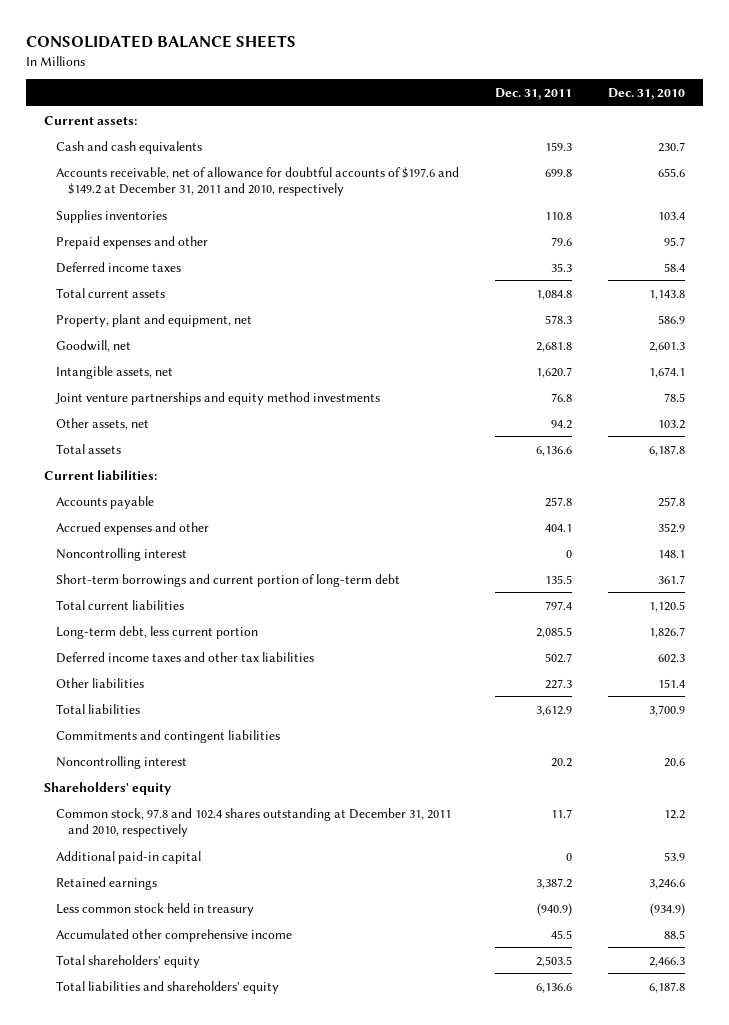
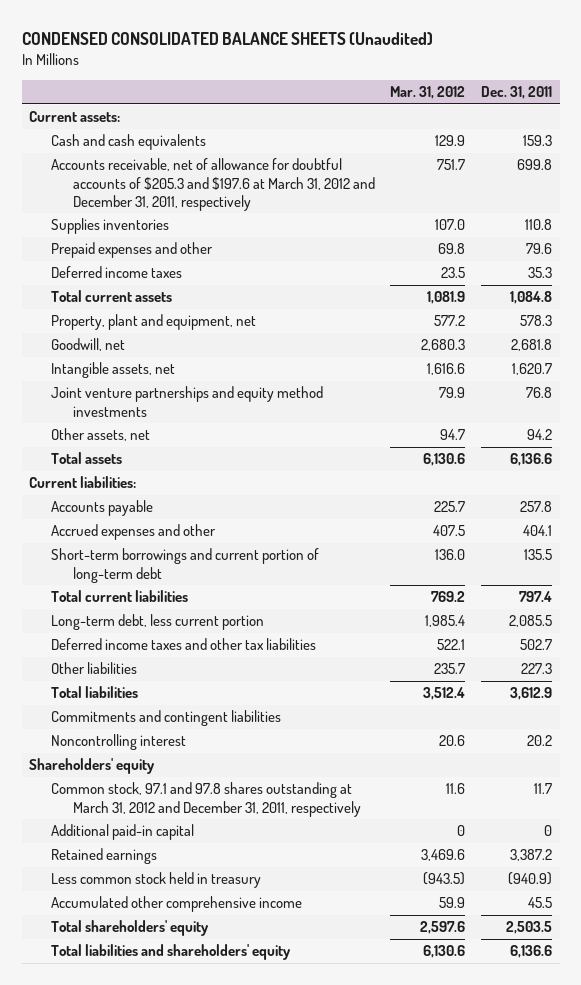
- CONSOLIDATED BALANCE SHEETS
+ CONDENSED CONSOLIDATED BALANCE SHEETS (Unaudited)
- | Dec. 31, 2011 | Dec. 31, 2010
+ | Mar. 31, 2012 | Dec. 31, 2011
- Accounts receivable, net of allowance for doubtful accounts of $197.6 and $149.2 at December 31, 2011 and 2010, respectively | 699.8 | 655.6
+ Accounts receivable, net of allowance for doubtful accounts of $205.3 and $197.6 at March 31, 2012 and December 31, 2011, respectively | 751.7 | 699.8
- Noncontrolling interest | 0 | 148.1
- Common stock, 97.8 and 102.4 shares outstanding at December 31, 2011 and 2010, respectively | 11.7 | 12.2
+ Common stock, 97.1 and 97.8 shares outstanding at March 31, 2012 and December 31, 2011, respectively | 11.6 | 11.7

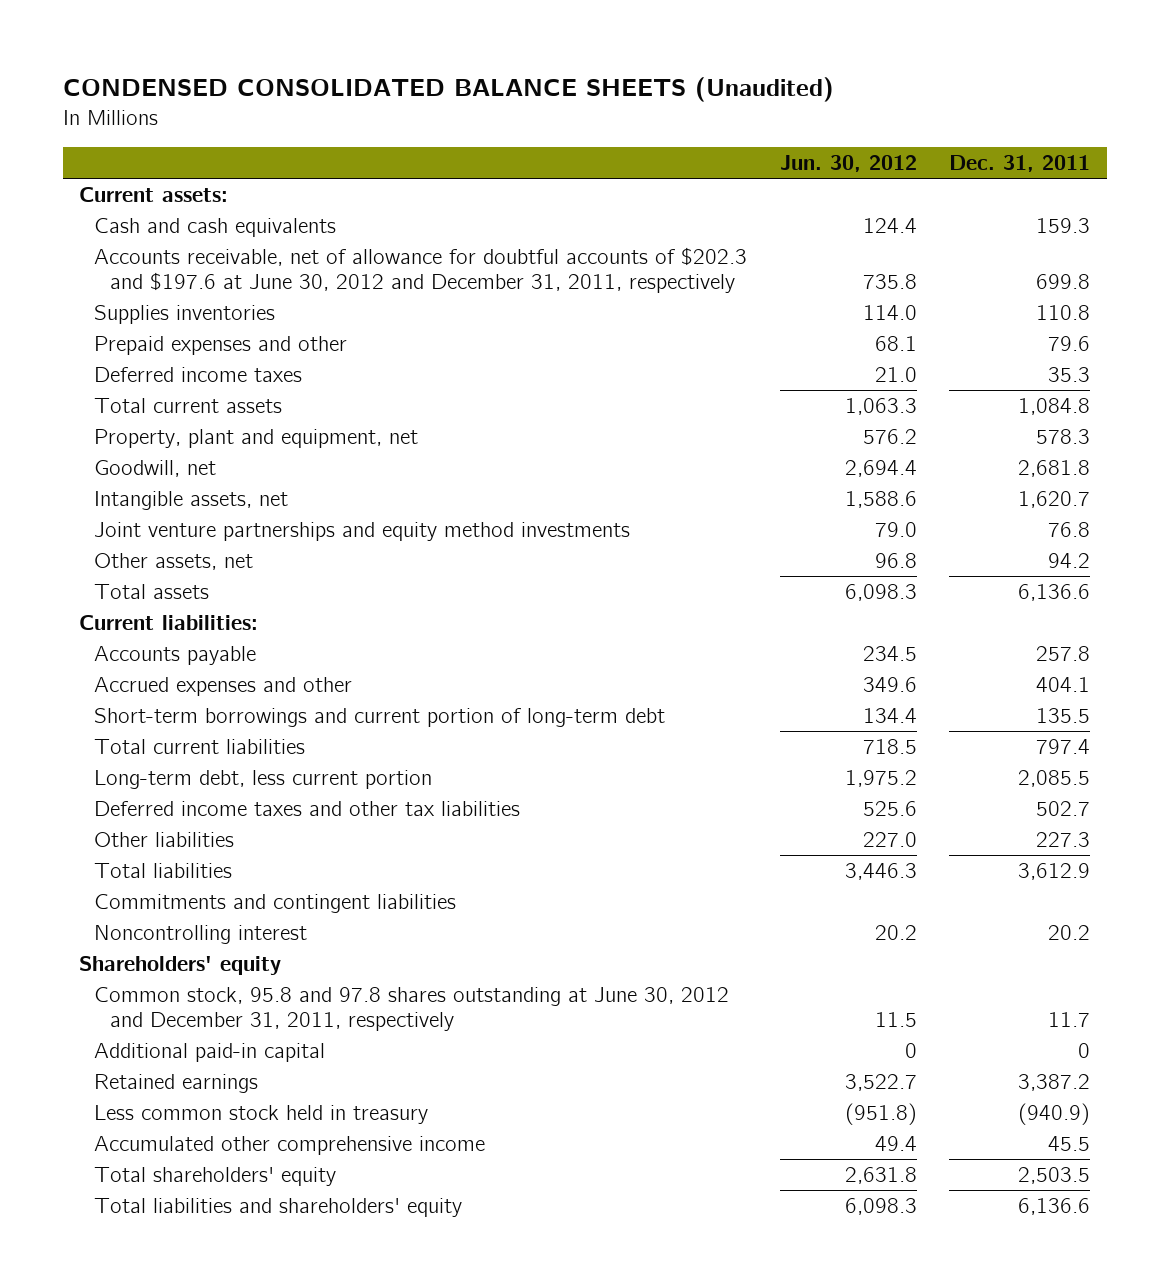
- | Mar. 31, 2012 | Dec. 31, 2011
+ | Jun. 30, 2012 | Dec. 31, 2011
- Accounts receivable, net of allowance for doubtful accounts of $205.3 and $197.6 at March 31, 2012 and December 31, 2011, respectively | 751.7 | 699.8
+ Accounts receivable, net of allowance for doubtful accounts of $202.3 and $197.6 at June 30, 2012 and December 31, 2011, respectively | 735.8 | 699.8
- Common stock, 97.1 and 97.8 shares outstanding at March 31, 2012 and December 31, 2011, respectively | 11.6 | 11.7
+ Common stock, 95.8 and 97.8 shares outstanding at June 30, 2012 and December 31, 2011, respectively | 11.5 | 11.7

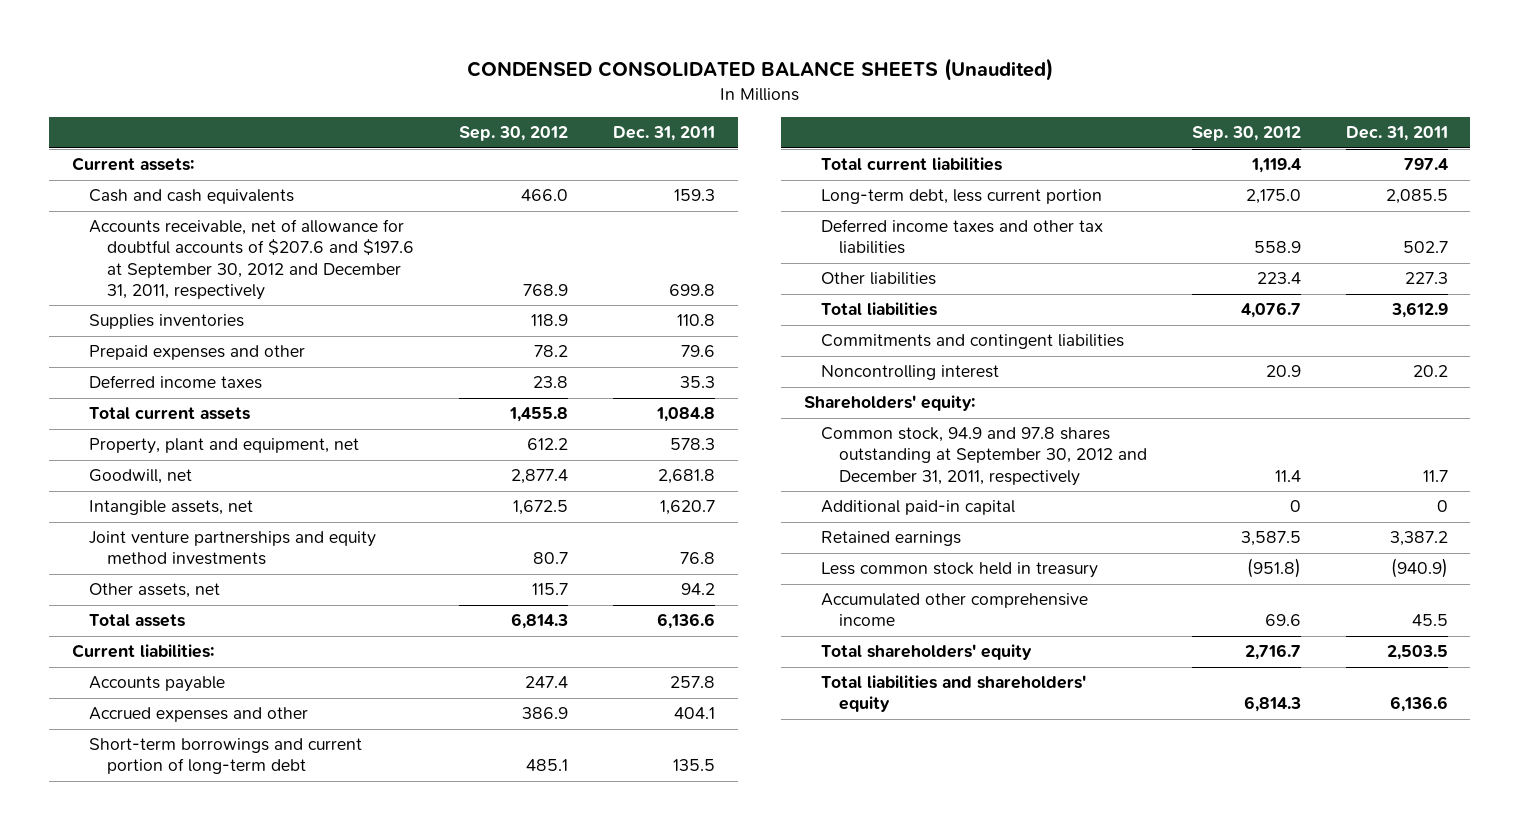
- | Jun. 30, 2012 | Dec. 31, 2011
+ | Sep. 30, 2012 | Dec. 31, 2011
- Accounts receivable, net of allowance for doubtful accounts of $202.3 and $197.6 at June 30, 2012 and December 31, 2011, respectively | 735.8 | 699.8
+ Accounts receivable, net of allowance for doubtful accounts of $207.6 and $197.6 at September 30, 2012 and December 31, 2011, respectively | 768.9 | 699.8
- Shareholders' equity
- Common stock, 95.8 and 97.8 shares outstanding at June 30, 2012 and December 31, 2011, respectively | 11.5 | 11.7
+ Shareholders' equity:
+ Common stock, 94.9 and 97.8 shares outstanding at September 30, 2012 and December 31, 2011, respectively | 11.4 | 11.7

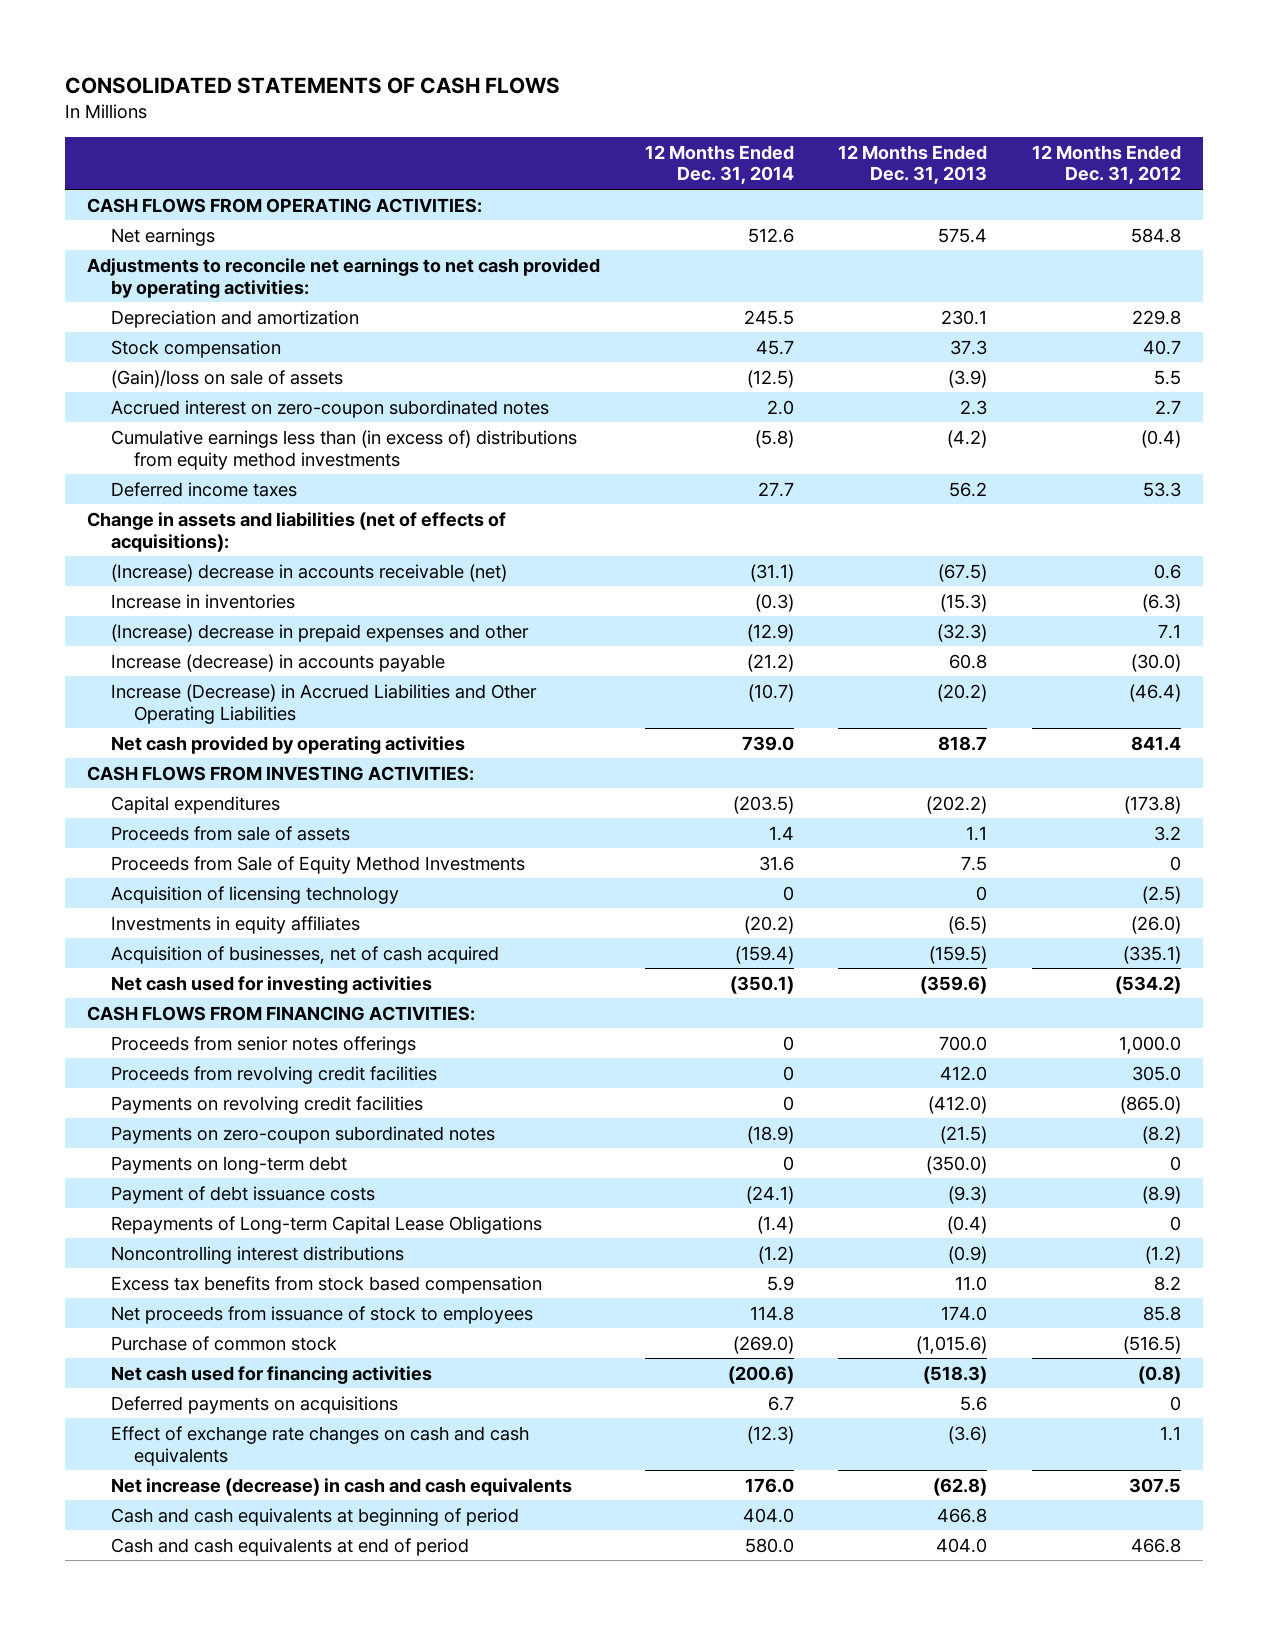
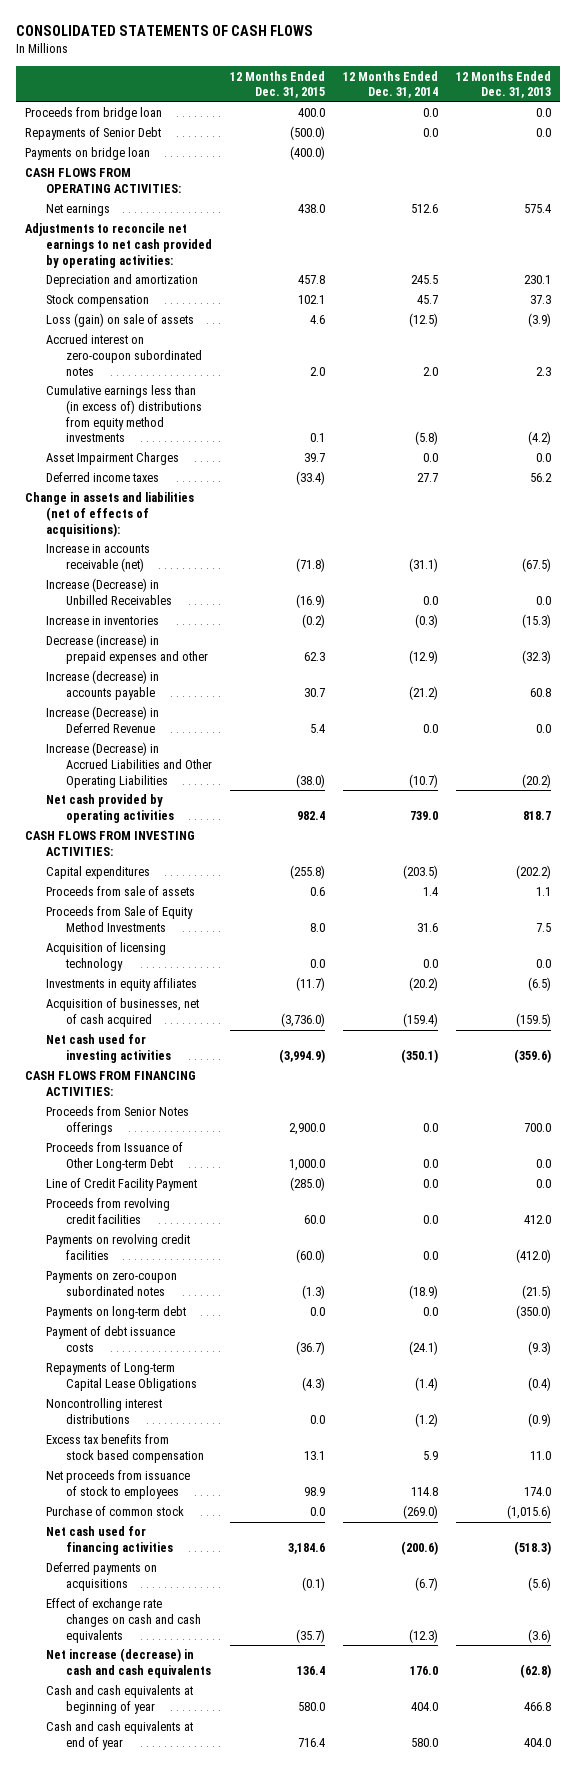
- | 12 Months Ended Dec. 31, 2014 | 12 Months Ended Dec. 31, 2013 | 12 Months Ended Dec. 31, 2012
+ | 12 Months Ended Dec. 31, 2015 | 12 Months Ended Dec. 31, 2014 | 12 Months Ended Dec. 31, 2013
+ Proceeds from bridge loan | 400.0 | 0.0 | 0.0
+ Repayments of Senior Debt | (500.0) | 0.0 | 0.0
+ Payments on bridge loan | (400.0) | |
- (Gain)/loss on sale of assets | (12.5) | (3.9) | 5.5
+ Loss (gain) on sale of assets | 4.6 | (12.5) | (3.9)
+ Asset Impairment Charges | 39.7 | 0.0 | 0.0
- (Increase) decrease in accounts receivable (net) | (31.1) | (67.5) | 0.6
+ Increase in accounts receivable (net) | (71.8) | (31.1) | (67.5)
+ Increase (Decrease) in Unbilled Receivables | (16.9) | 0.0 | 0.0
- (Increase) decrease in prepaid expenses and other | (12.9) | (32.3) | 7.1
+ Decrease (increase) in prepaid expenses and other | 62.3 | (12.9) | (32.3)
+ Increase (Decrease) in Deferred Revenue | 5.4 | 0.0 | 0.0
- Acquisition of licensing technology | 0 | 0 | (2.5)
+ Acquisition of licensing technology | 0.0 | 0.0 | 0.0
- Proceeds from senior notes offerings | 0 | 700.0 | 1,000.0
- Proceeds from revolving credit facilities | 0 | 412.0 | 305.0
- Payments on revolving credit facilities | 0 | (412.0) | (865.0)
+ Proceeds from Senior Notes offerings | 2,900.0 | 0.0 | 700.0
+ Proceeds from Issuance of Other Long-term Debt | 1,000.0 | 0.0 | 0.0
+ Line of Credit Facility Payment | (285.0) | 0.0 | 0.0
+ Proceeds from revolving credit facilities | 60.0 | 0.0 | 412.0
+ Payments on revolving credit facilities | (60.0) | 0.0 | (412.0)
- Payments on long-term debt | 0 | (350.0) | 0
+ Payments on long-term debt | 0.0 | 0.0 | (350.0)
- Deferred payments on acquisitions | 6.7 | 5.6 | 0
+ Deferred payments on acquisitions | (0.1) | (6.7) | (5.6)
- Cash and cash equivalents at beginning of period | 404.0 | 466.8 |
- Cash and cash equivalents at end of period | 580.0 | 404.0 | 466.8
+ Cash and cash equivalents at beginning of year | 580.0 | 404.0 | 466.8
+ Cash and cash equivalents at end of year | 716.4 | 580.0 | 404.0

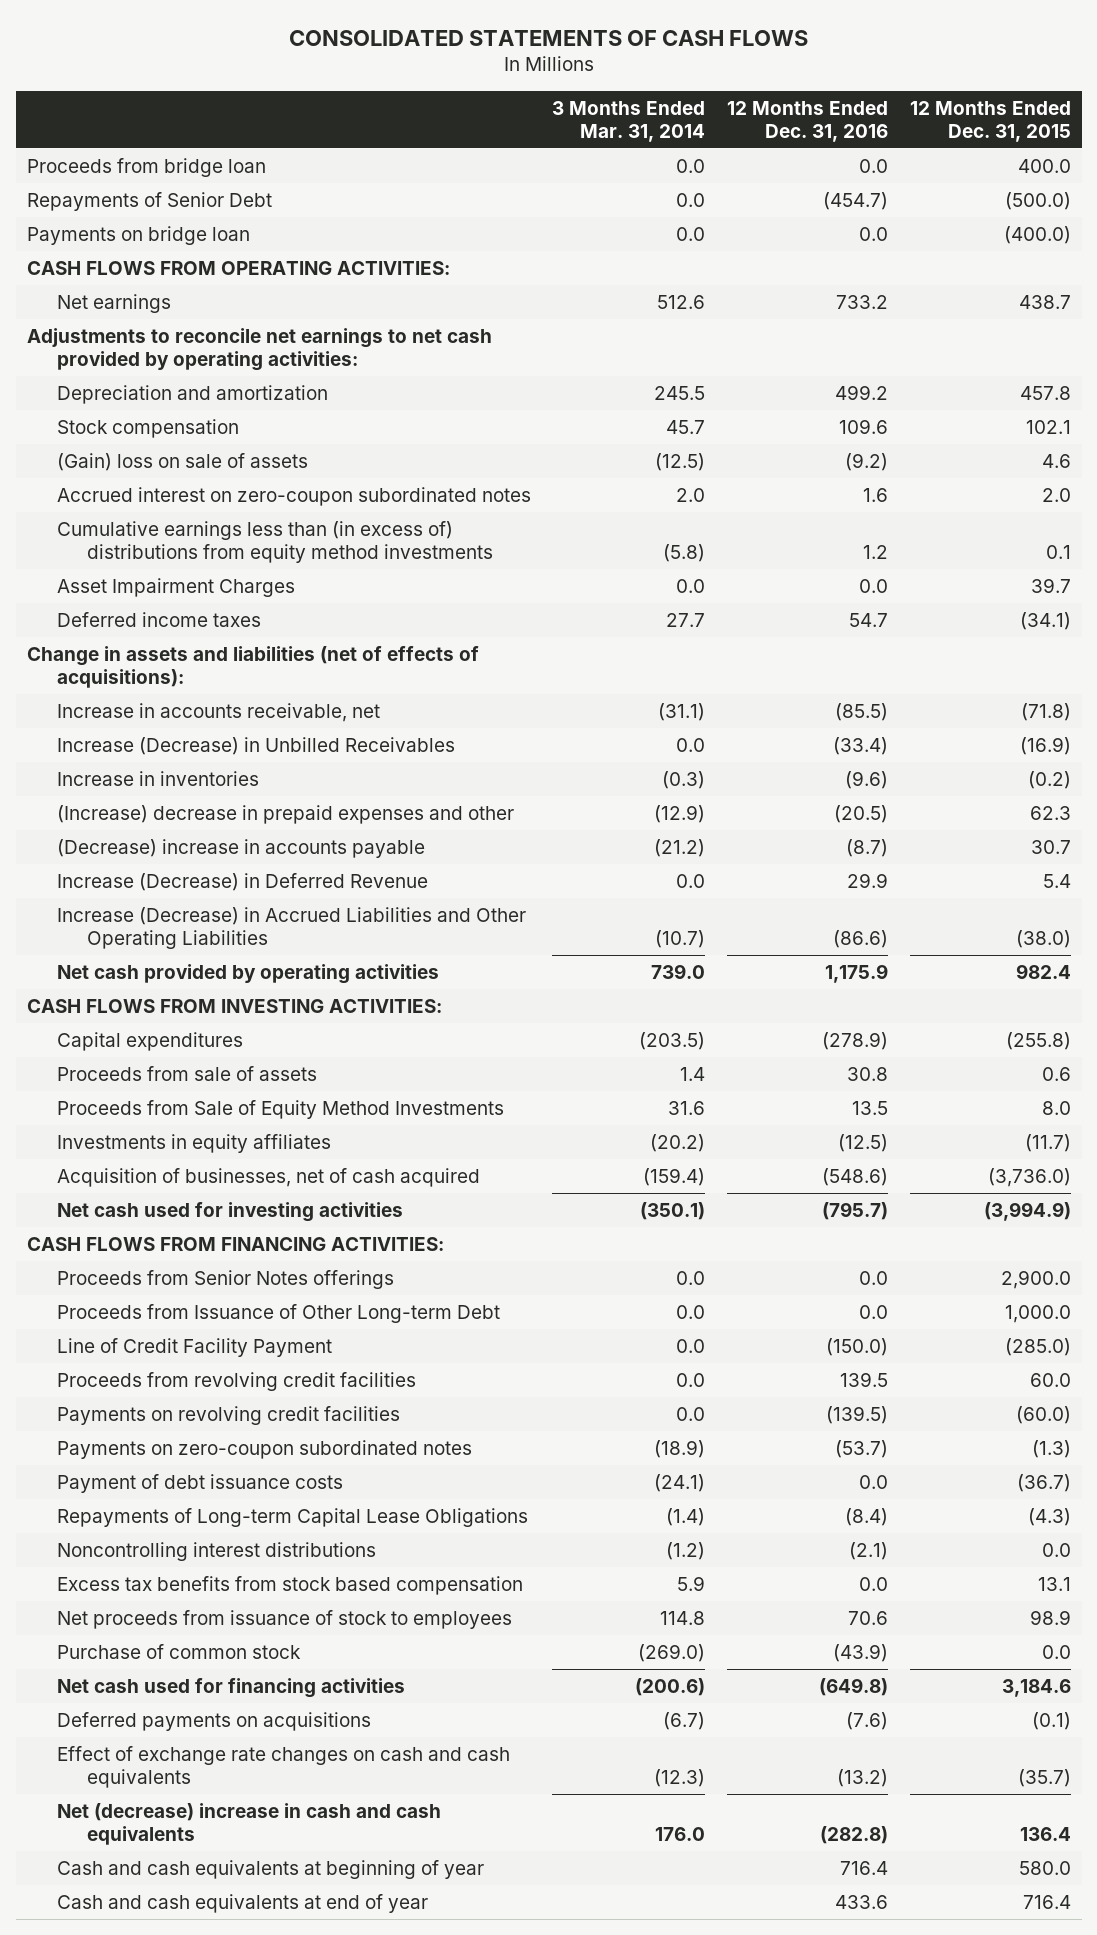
- | 12 Months Ended Dec. 31, 2015 | 12 Months Ended Dec. 31, 2014 | 12 Months Ended Dec. 31, 2013
+ | 3 Months Ended Mar. 31, 2014 | 12 Months Ended Dec. 31, 2016 | 12 Months Ended Dec. 31, 2015
- Net earnings | 438.0 | 512.6 | 575.4
+ Net earnings | 512.6 | 733.2 | 438.7
- Loss (gain) on sale of assets | 4.6 | (12.5) | (3.9)
+ (Gain) loss on sale of assets | (12.5) | (9.2) | 4.6
- Deferred income taxes | (33.4) | 27.7 | 56.2
+ Deferred income taxes | 27.7 | 54.7 | (34.1)
- Increase in accounts receivable (net) | (71.8) | (31.1) | (67.5)
+ Increase in accounts receivable, net | (31.1) | (85.5) | (71.8)
- Decrease (increase) in prepaid expenses and other | 62.3 | (12.9) | (32.3)
- Increase (decrease) in accounts payable | 30.7 | (21.2) | 60.8
+ (Increase) decrease in prepaid expenses and other | (12.9) | (20.5) | 62.3
+ (Decrease) increase in accounts payable | (21.2) | (8.7) | 30.7
- Acquisition of licensing technology | 0.0 | 0.0 | 0.0
- Payments on long-term debt | 0.0 | 0.0 | (350.0)
- Net increase (decrease) in cash and cash equivalents | 136.4 | 176.0 | (62.8)
+ Net (decrease) increase in cash and cash equivalents | 176.0 | (282.8) | 136.4

